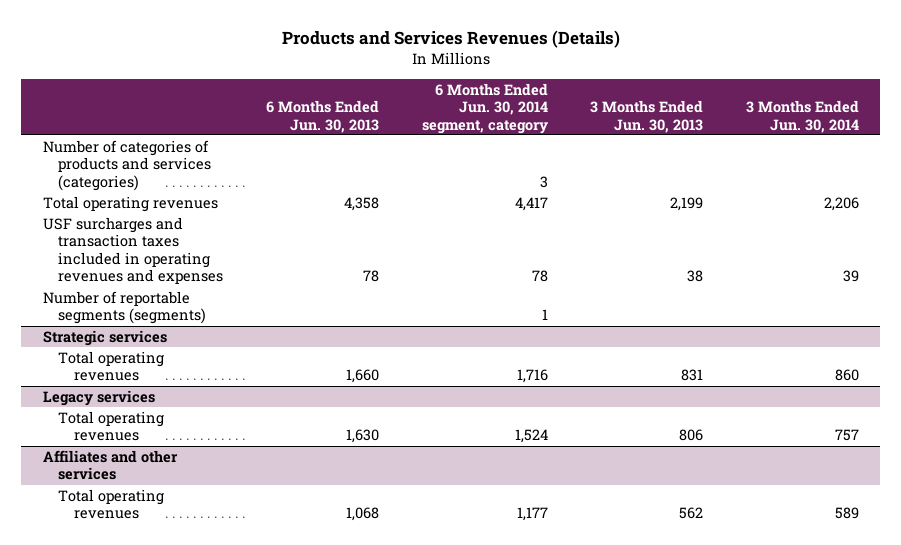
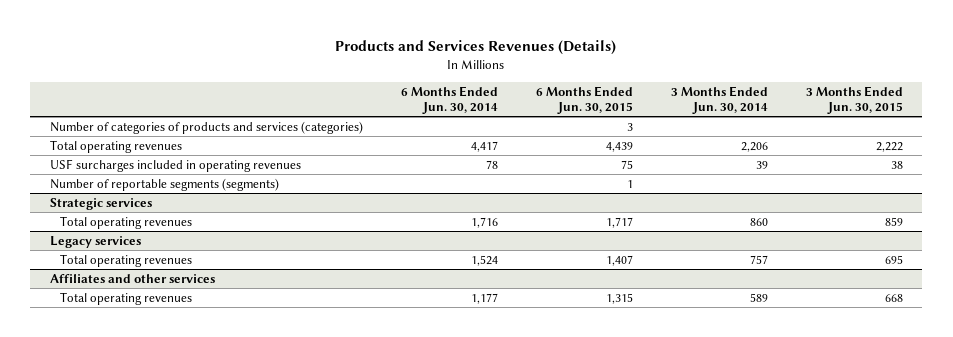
- | 6 Months Ended Jun. 30, 2013 | 6 Months Ended Jun. 30, 2014 segment, category | 3 Months Ended Jun. 30, 2013 | 3 Months Ended Jun. 30, 2014
+ | 6 Months Ended Jun. 30, 2014 | 6 Months Ended Jun. 30, 2015 | 3 Months Ended Jun. 30, 2014 | 3 Months Ended Jun. 30, 2015
- USF surcharges and transaction taxes included in operating revenues and expenses | 78 | 78 | 38 | 39
+ USF surcharges included in operating revenues | 78 | 75 | 39 | 38

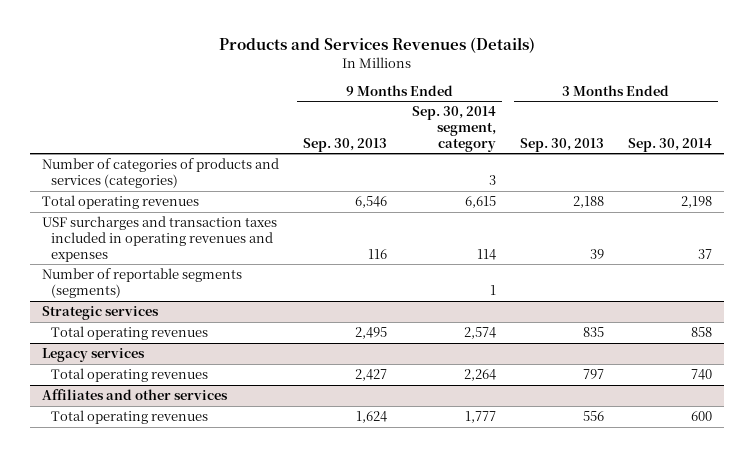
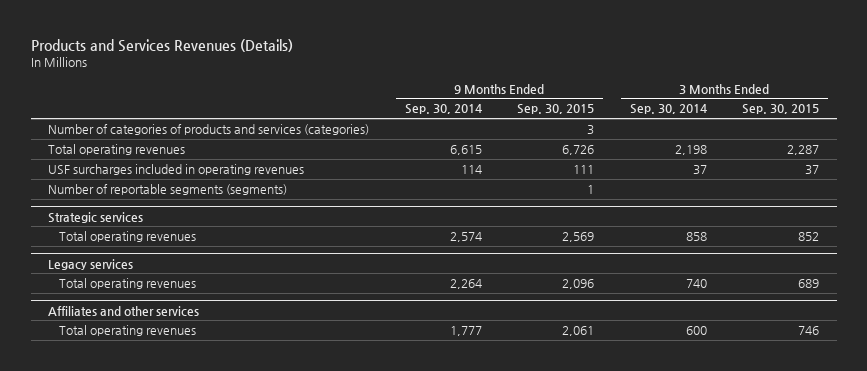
- | 9 Months Ended Sep. 30, 2013 | 9 Months Ended Sep. 30, 2014 segment, category | 3 Months Ended Sep. 30, 2013 | 3 Months Ended Sep. 30, 2014
+ | 9 Months Ended Sep. 30, 2014 | 9 Months Ended Sep. 30, 2015 | 3 Months Ended Sep. 30, 2014 | 3 Months Ended Sep. 30, 2015
- USF surcharges and transaction taxes included in operating revenues and expenses | 116 | 114 | 39 | 37
+ USF surcharges included in operating revenues | 114 | 111 | 37 | 37

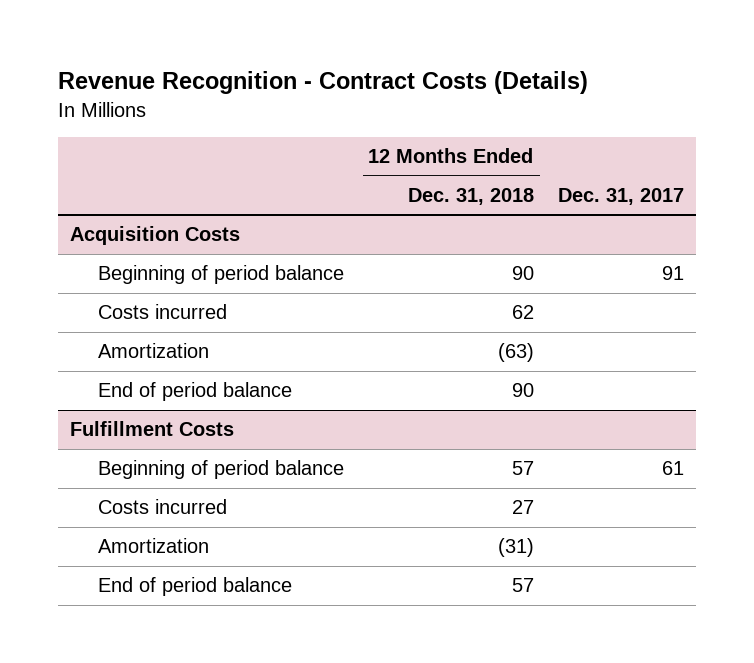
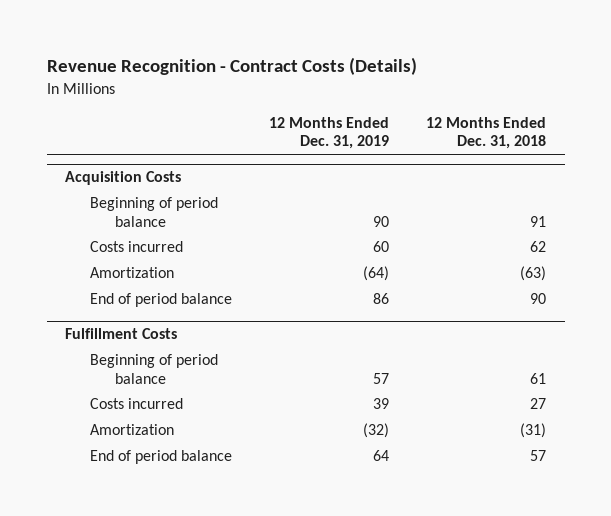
- | 12 Months Ended Dec. 31, 2018 | Dec. 31, 2017
+ | 12 Months Ended Dec. 31, 2019 | 12 Months Ended Dec. 31, 2018
@ Acquisition Costs
- Beginning of period balance | 90 | 91
+ Beginning of period balance | 90 | 91
@ Fulfillment Costs
- Beginning of period balance | 57 | 61
+ Beginning of period balance | 57 | 61

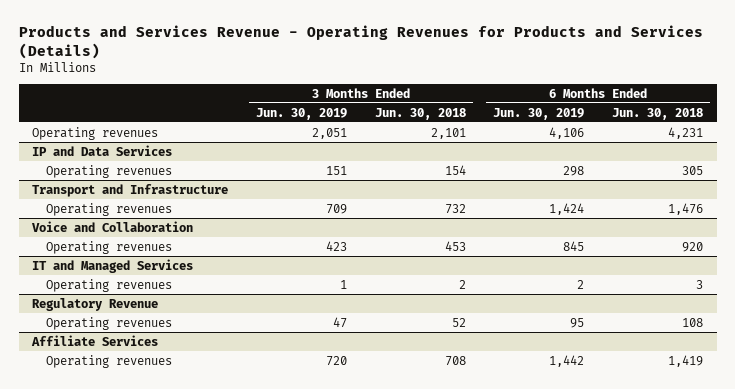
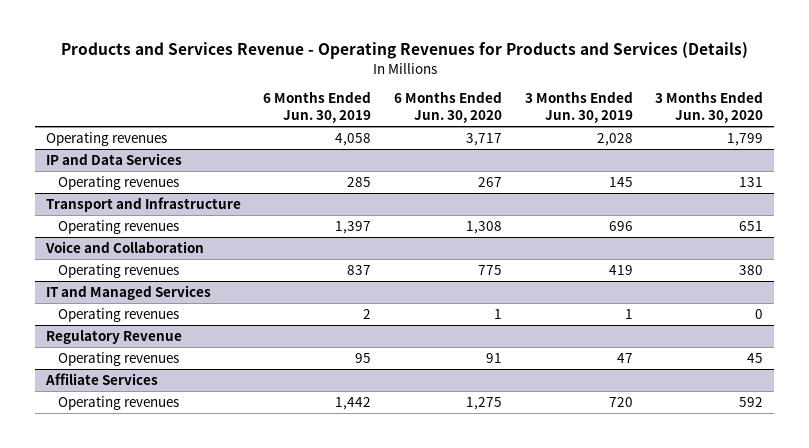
- | 3 Months Ended Jun. 30, 2019 | 3 Months Ended Jun. 30, 2018 | 6 Months Ended Jun. 30, 2019 | 6 Months Ended Jun. 30, 2018
+ | 6 Months Ended Jun. 30, 2019 | 6 Months Ended Jun. 30, 2020 | 3 Months Ended Jun. 30, 2019 | 3 Months Ended Jun. 30, 2020
- Operating revenues | 2,051 | 2,101 | 4,106 | 4,231
+ Operating revenues | 4,058 | 3,717 | 2,028 | 1,799
@ IP and Data Services
- Operating revenues | 151 | 154 | 298 | 305
+ Operating revenues | 285 | 267 | 145 | 131
@ Transport and Infrastructure
- Operating revenues | 709 | 732 | 1,424 | 1,476
+ Operating revenues | 1,397 | 1,308 | 696 | 651
@ Voice and Collaboration
- Operating revenues | 423 | 453 | 845 | 920
+ Operating revenues | 837 | 775 | 419 | 380

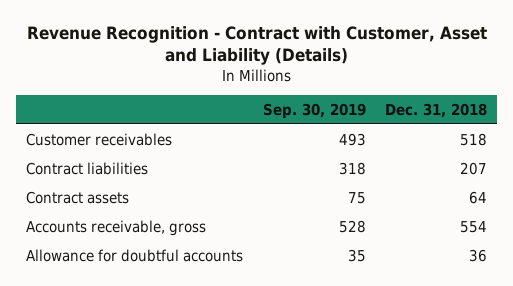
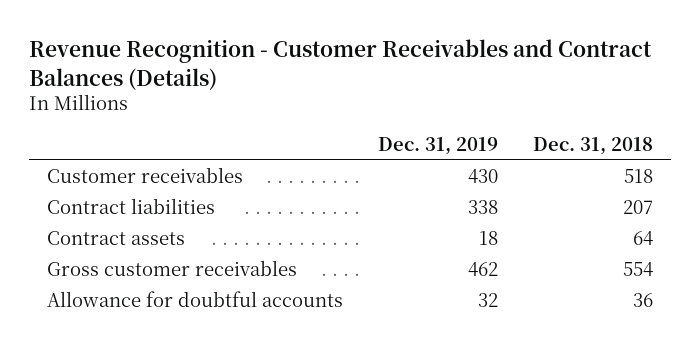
- Revenue Recognition - Contract with Customer, Asset and Liability (Details)
+ Revenue Recognition - Customer Receivables and Contract Balances (Details)
- | Sep. 30, 2019 | Dec. 31, 2018
+ | Dec. 31, 2019 | Dec. 31, 2018
- Accounts receivable, gross | 528 | 554
+ Gross customer receivables | 462 | 554

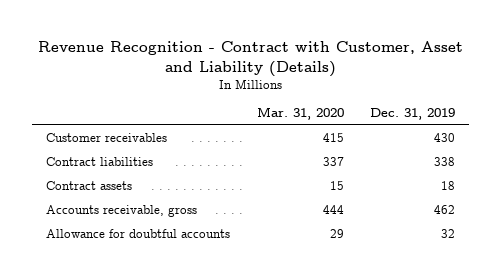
- Revenue Recognition - Customer Receivables and Contract Balances (Details)
+ Revenue Recognition - Contract with Customer, Asset and Liability (Details)
- | Dec. 31, 2019 | Dec. 31, 2018
+ | Mar. 31, 2020 | Dec. 31, 2019
- Gross customer receivables | 462 | 554
+ Accounts receivable, gross | 444 | 462

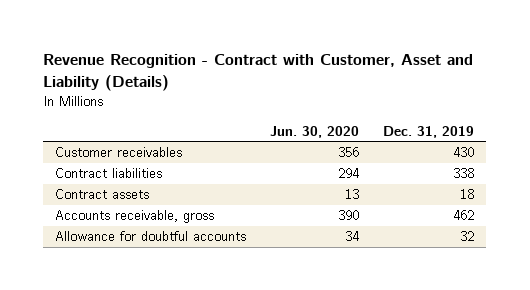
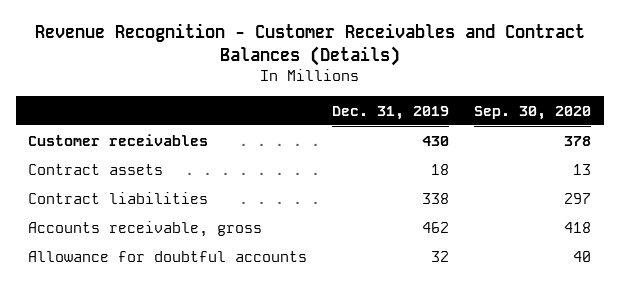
- Revenue Recognition - Contract with Customer, Asset and Liability (Details)
+ Revenue Recognition - Customer Receivables and Contract Balances (Details)
- | Jun. 30, 2020 | Dec. 31, 2019
+ | Dec. 31, 2019 | Sep. 30, 2020
moved down: Contract liabilities | 338 | 297

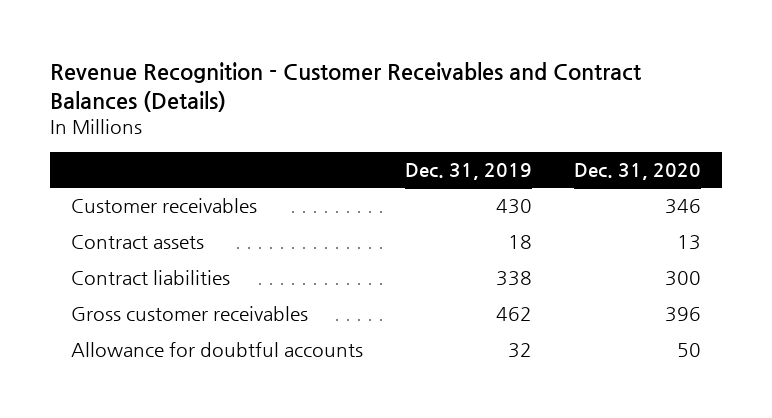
- | Dec. 31, 2019 | Sep. 30, 2020
+ | Dec. 31, 2019 | Dec. 31, 2020
- Accounts receivable, gross | 462 | 418
+ Gross customer receivables | 462 | 396

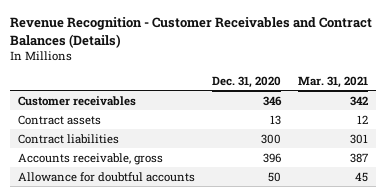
- | Dec. 31, 2019 | Dec. 31, 2020
+ | Dec. 31, 2020 | Mar. 31, 2021
- Gross customer receivables | 462 | 396
+ Accounts receivable, gross | 396 | 387

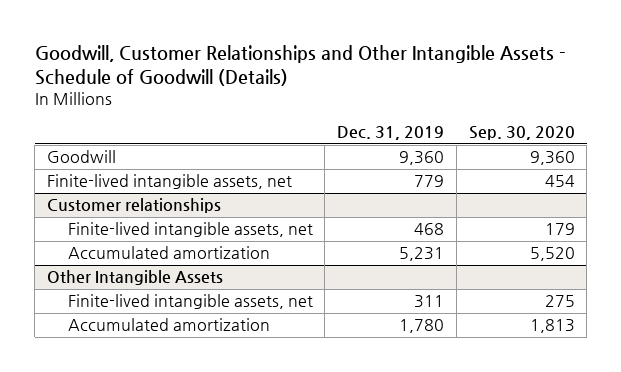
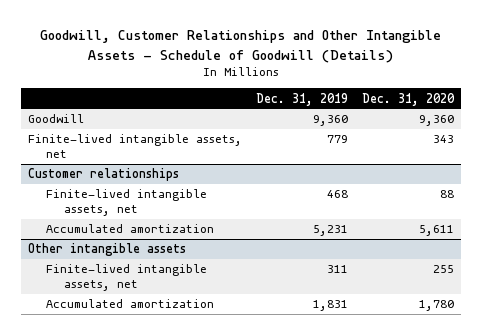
- | Dec. 31, 2019 | Sep. 30, 2020
+ | Dec. 31, 2019 | Dec. 31, 2020
- Other Intangible Assets
+ Other intangible assets
- Accumulated amortization | 1,780 | 1,813
+ Accumulated amortization | 1,831 | 1,780

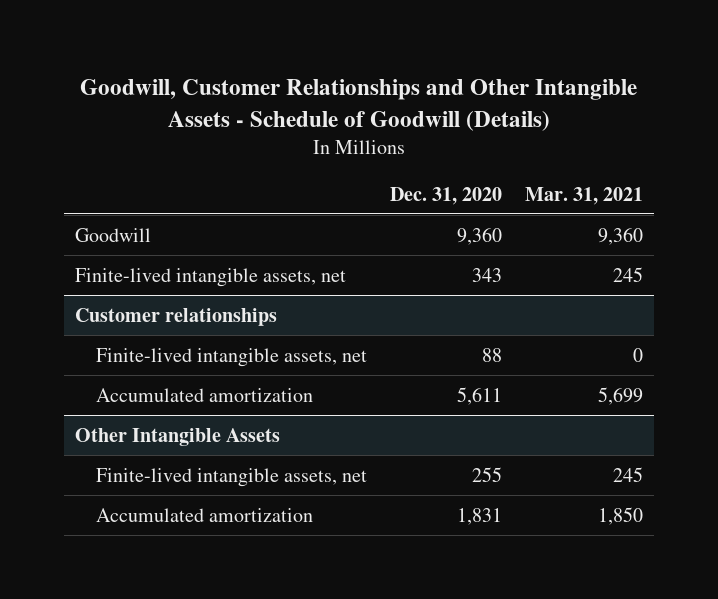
- | Dec. 31, 2019 | Dec. 31, 2020
+ | Dec. 31, 2020 | Mar. 31, 2021
- Other intangible assets
+ Other Intangible Assets
- Accumulated amortization | 1,831 | 1,780
+ Accumulated amortization | 1,831 | 1,850

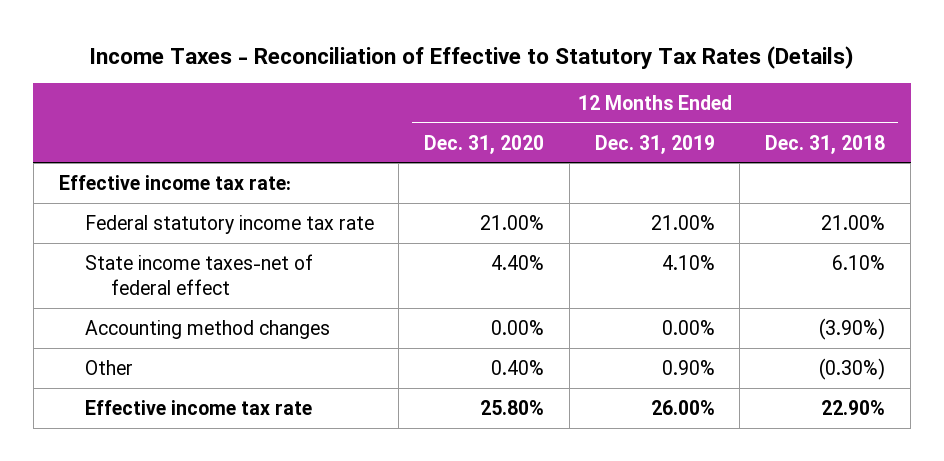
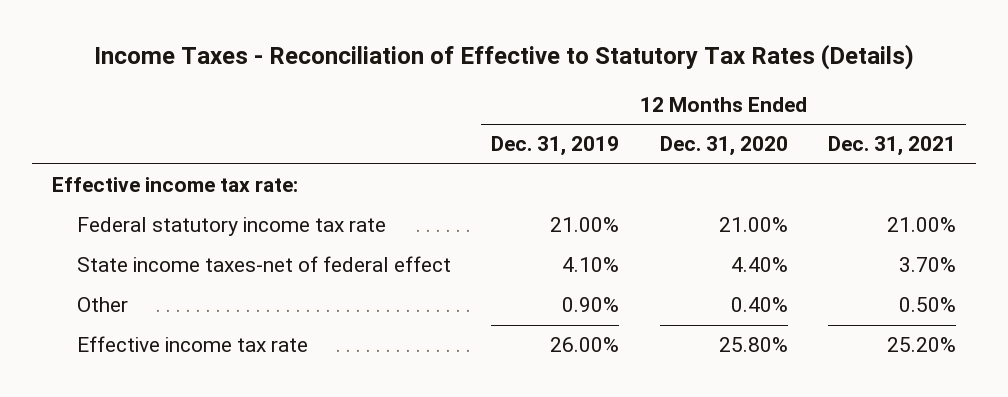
- | 12 Months Ended Dec. 31, 2020 | 12 Months Ended Dec. 31, 2019 | 12 Months Ended Dec. 31, 2018
+ | 12 Months Ended Dec. 31, 2019 | 12 Months Ended Dec. 31, 2020 | 12 Months Ended Dec. 31, 2021
- Accounting method changes | 0.00% | 0.00% | (3.90%)

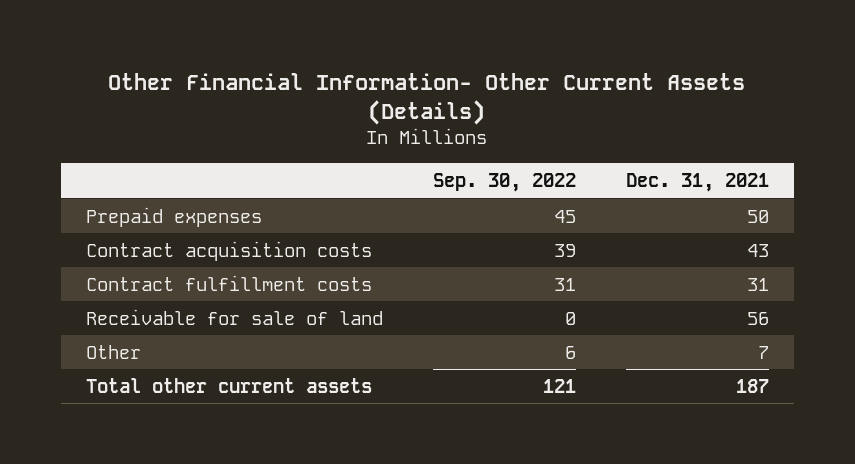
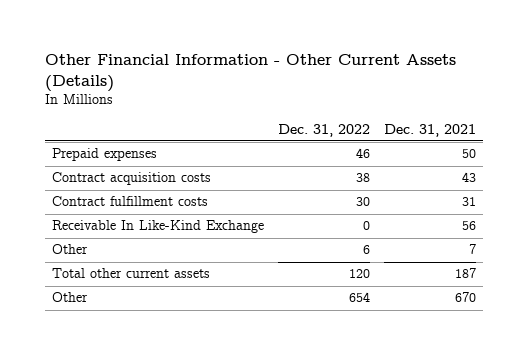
- Other Financial Information- Other Current Assets (Details)
+ Other Financial Information - Other Current Assets (Details)
- | Sep. 30, 2022 | Dec. 31, 2021
+ | Dec. 31, 2022 | Dec. 31, 2021
- Receivable for sale of land | 0 | 56
+ Receivable In Like-Kind Exchange | 0 | 56
+ Other | 654 | 670

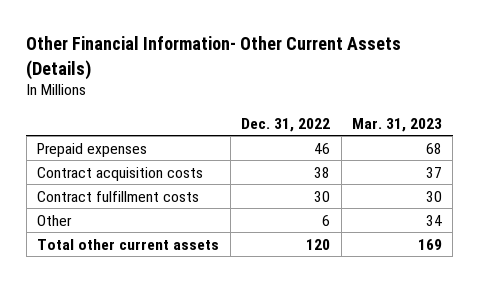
- Other Financial Information - Other Current Assets (Details)
+ Other Financial Information- Other Current Assets (Details)
- | Dec. 31, 2022 | Dec. 31, 2021
+ | Dec. 31, 2022 | Mar. 31, 2023
- Receivable In Like-Kind Exchange | 0 | 56
- Other | 654 | 670

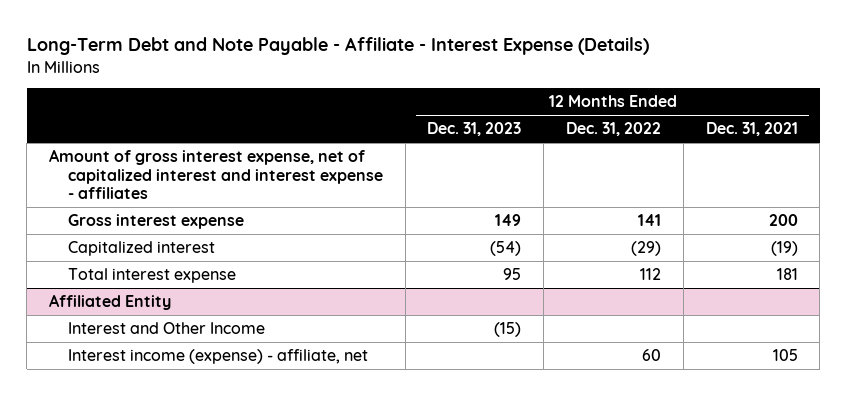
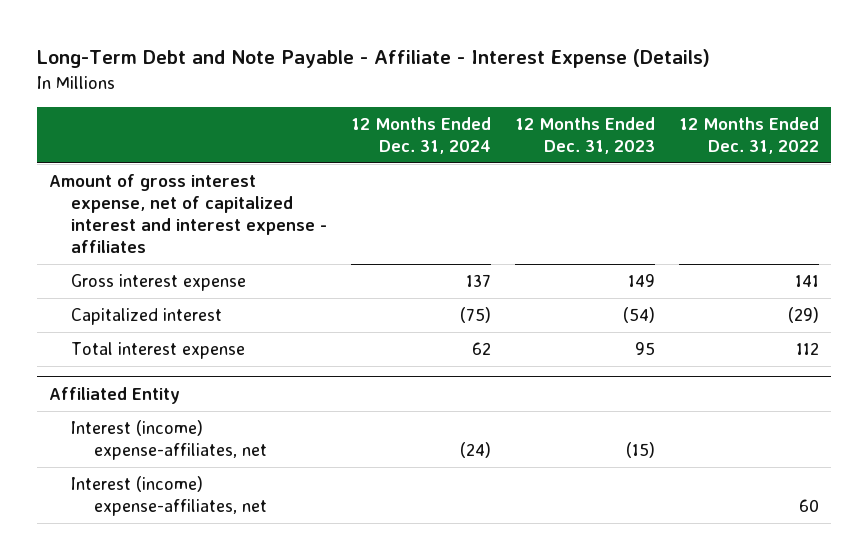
- | 12 Months Ended Dec. 31, 2023 | 12 Months Ended Dec. 31, 2022 | 12 Months Ended Dec. 31, 2021
+ | 12 Months Ended Dec. 31, 2024 | 12 Months Ended Dec. 31, 2023 | 12 Months Ended Dec. 31, 2022
@ Affiliated Entity
- Interest and Other Income | (15) | |
- Interest income (expense) - affiliate, net | | 60 | 105
+ Interest (income) expense-affiliates, net | (24) | (15) |
+ Interest (income) expense-affiliates, net | | | 60

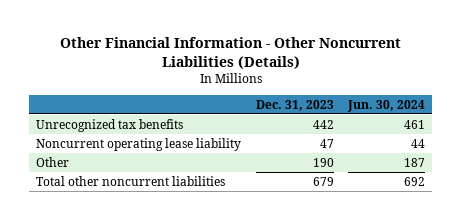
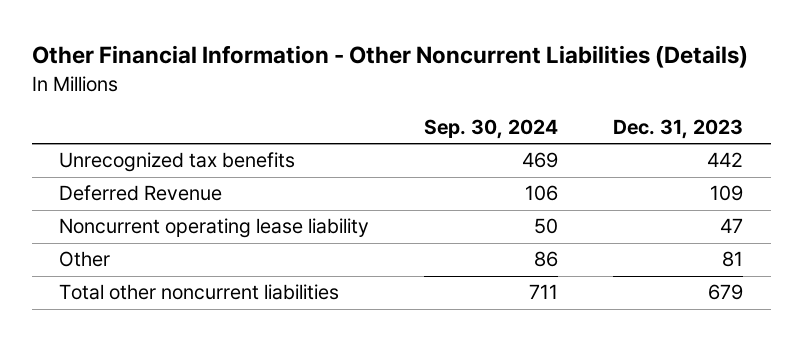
- | Dec. 31, 2023 | Jun. 30, 2024
+ | Sep. 30, 2024 | Dec. 31, 2023
+ Deferred Revenue | 106 | 109
- Other | 190 | 187
+ Other | 86 | 81

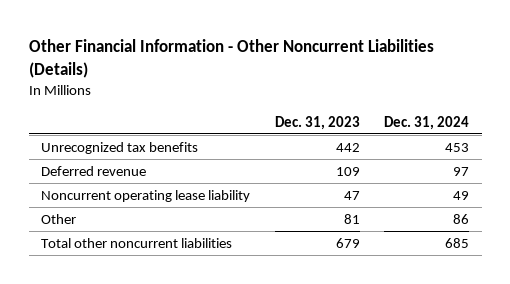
- | Sep. 30, 2024 | Dec. 31, 2023
+ | Dec. 31, 2023 | Dec. 31, 2024
- Deferred Revenue | 106 | 109
+ Deferred revenue | 109 | 97

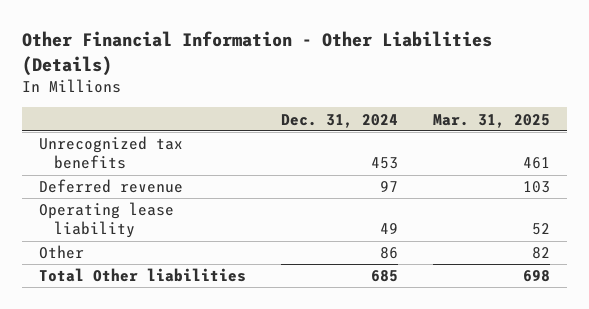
- Other Financial Information - Other Noncurrent Liabilities (Details)
+ Other Financial Information - Other Liabilities (Details)
- | Dec. 31, 2023 | Dec. 31, 2024
+ | Dec. 31, 2024 | Mar. 31, 2025
- Noncurrent operating lease liability | 47 | 49
+ Operating lease liability | 49 | 52
- Total other noncurrent liabilities | 679 | 685
+ Total Other liabilities | 685 | 698

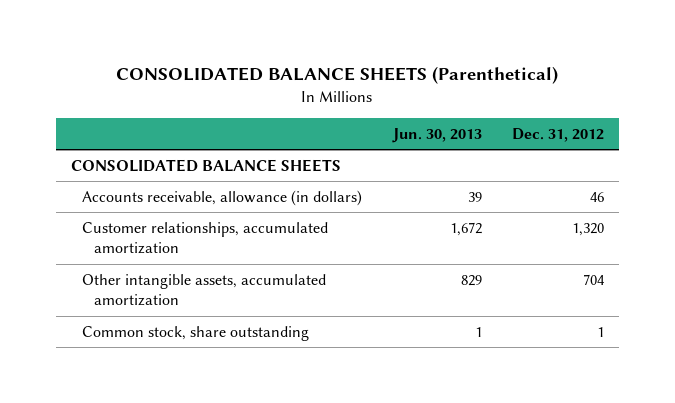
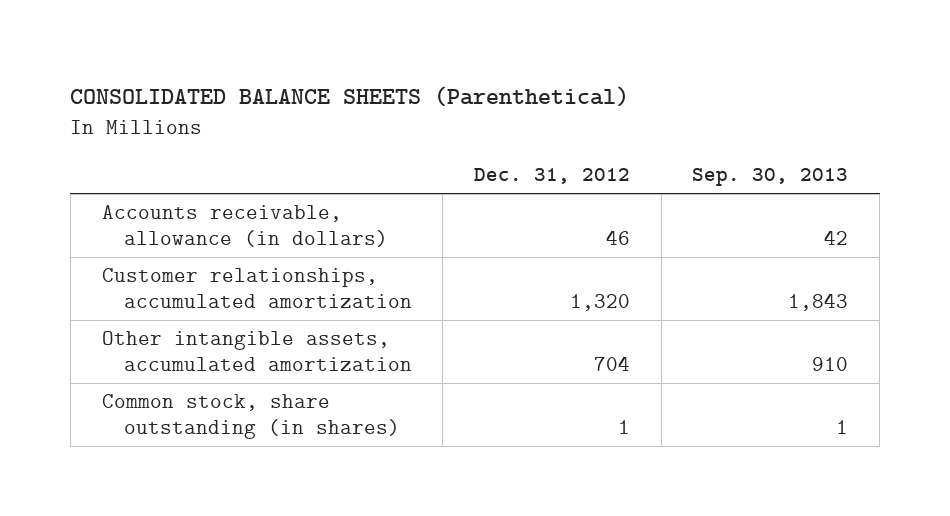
- | Jun. 30, 2013 | Dec. 31, 2012
+ | Dec. 31, 2012 | Sep. 30, 2013
- CONSOLIDATED BALANCE SHEETS
- Common stock, share outstanding | 1 | 1
+ Common stock, share outstanding (in shares) | 1 | 1

